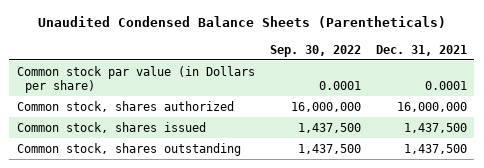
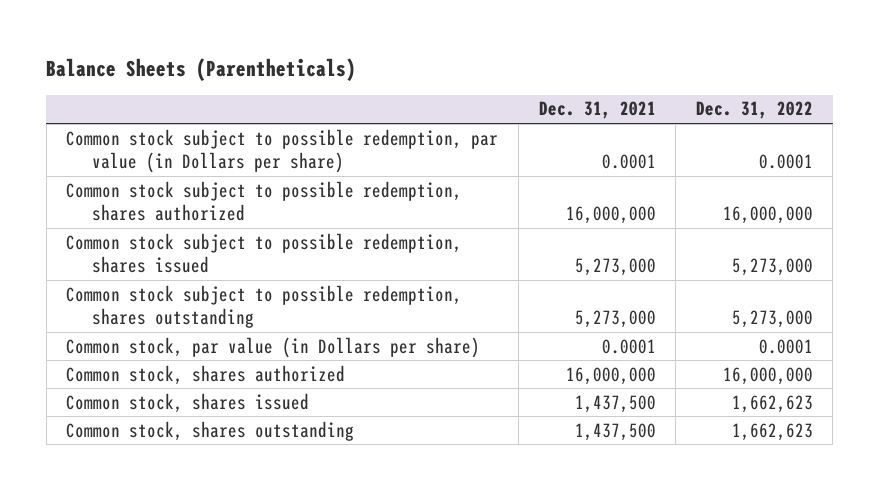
- Unaudited Condensed Balance Sheets (Parentheticals)
+ Balance Sheets (Parentheticals)
- | Sep. 30, 2022 | Dec. 31, 2021
+ | Dec. 31, 2021 | Dec. 31, 2022
- Common stock par value (in Dollars per share) | 0.0001 | 0.0001
+ Common stock subject to possible redemption, par value (in Dollars per share) | 0.0001 | 0.0001
+ Common stock subject to possible redemption, shares authorized | 16,000,000 | 16,000,000
+ Common stock subject to possible redemption, shares issued | 5,273,000 | 5,273,000
+ Common stock subject to possible redemption, shares outstanding | 5,273,000 | 5,273,000
+ Common stock, par value (in Dollars per share) | 0.0001 | 0.0001

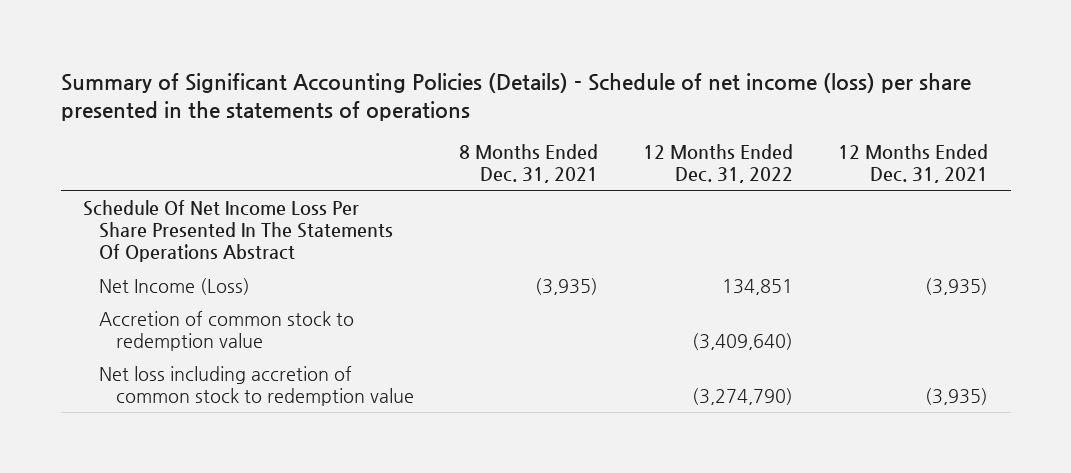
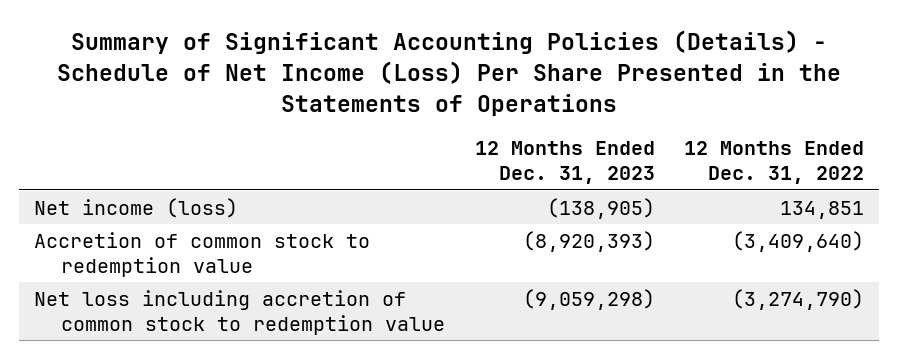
- Summary of Significant Accounting Policies (Details) - Schedule of net income (loss) per share presented in the statements of operations
+ Summary of Significant Accounting Policies (Details) - Schedule of Net Income (Loss) Per Share Presented in the Statements of Operations
- | 8 Months Ended Dec. 31, 2021 | 12 Months Ended Dec. 31, 2022 | 12 Months Ended Dec. 31, 2021
+ | 12 Months Ended Dec. 31, 2023 | 12 Months Ended Dec. 31, 2022
- Schedule Of Net Income Loss Per Share Presented In The Statements Of Operations Abstract
- Net Income (Loss) | (3,935) | 134,851 | (3,935)
+ Net income (loss) | (138,905) | 134,851

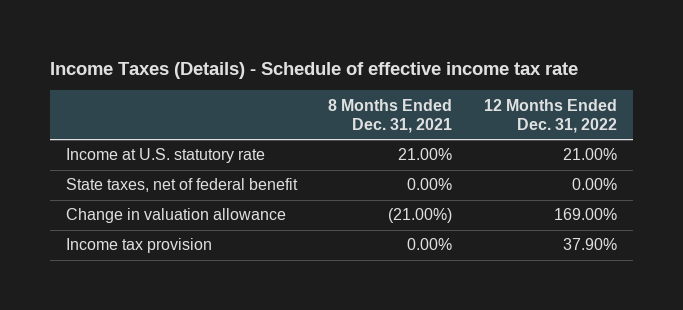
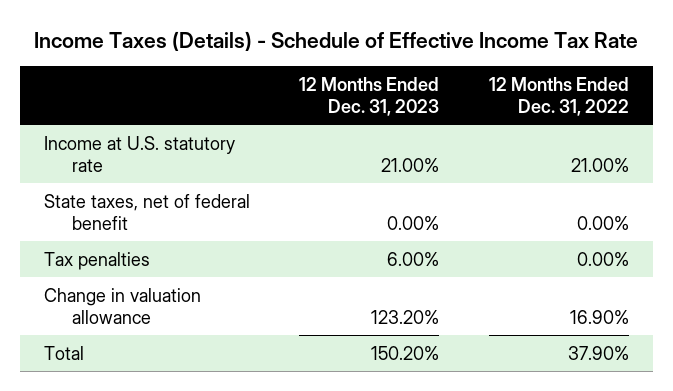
- Income Taxes (Details) - Schedule of effective income tax rate
+ Income Taxes (Details) - Schedule of Effective Income Tax Rate
- | 8 Months Ended Dec. 31, 2021 | 12 Months Ended Dec. 31, 2022
+ | 12 Months Ended Dec. 31, 2023 | 12 Months Ended Dec. 31, 2022
- Change in valuation allowance | (21.00%) | 169.00%
- Income tax provision | 0.00% | 37.90%
+ Tax penalties | 6.00% | 0.00%
+ Change in valuation allowance | 123.20% | 16.90%
+ Total | 150.20% | 37.90%

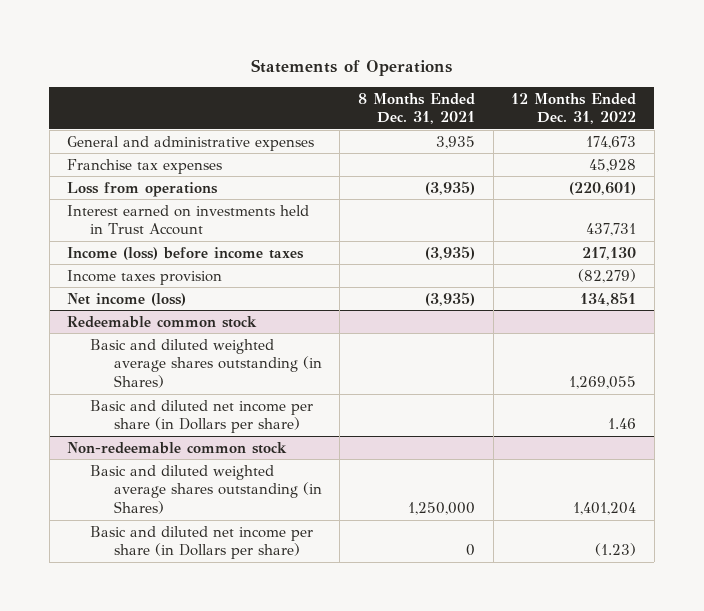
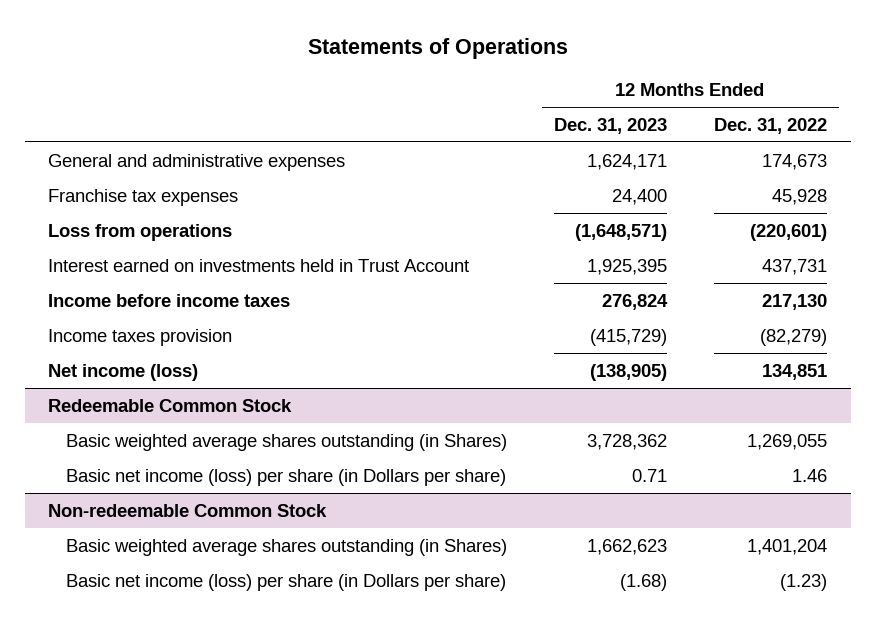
- | 8 Months Ended Dec. 31, 2021 | 12 Months Ended Dec. 31, 2022
+ | 12 Months Ended Dec. 31, 2023 | 12 Months Ended Dec. 31, 2022
- Income (loss) before income taxes | (3,935) | 217,130
+ Income before income taxes | 276,824 | 217,130
- Redeemable common stock
- Basic and diluted weighted average shares outstanding (in Shares) | | 1,269,055
- Basic and diluted net income per share (in Dollars per share) | | 1.46
- Non-redeemable common stock
- Basic and diluted weighted average shares outstanding (in Shares) | 1,250,000 | 1,401,204
- Basic and diluted net income per share (in Dollars per share) | 0 | (1.23)
+ Redeemable Common Stock
+ Basic weighted average shares outstanding (in Shares) | 3,728,362 | 1,269,055
+ Basic net income (loss) per share (in Dollars per share) | 0.71 | 1.46
+ Non-redeemable Common Stock
+ Basic weighted average shares outstanding (in Shares) | 1,662,623 | 1,401,204
+ Basic net income (loss) per share (in Dollars per share) | (1.68) | (1.23)

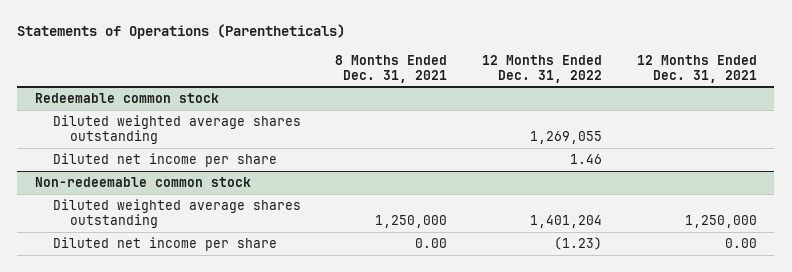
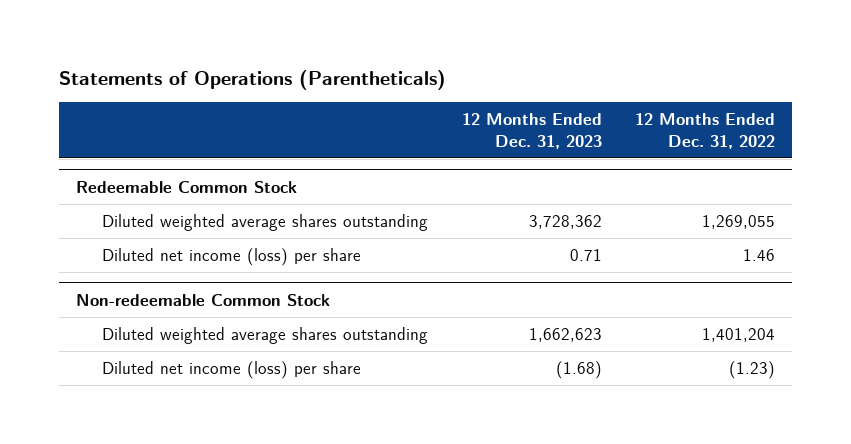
- | 8 Months Ended Dec. 31, 2021 | 12 Months Ended Dec. 31, 2022 | 12 Months Ended Dec. 31, 2021
+ | 12 Months Ended Dec. 31, 2023 | 12 Months Ended Dec. 31, 2022
- Redeemable common stock
+ Redeemable Common Stock
- Diluted net income per share | | 1.46 |
- Non-redeemable common stock
+ Diluted net income (loss) per share | 0.71 | 1.46
+ Non-redeemable Common Stock
- Diluted net income per share | 0.00 | (1.23) | 0.00
+ Diluted net income (loss) per share | (1.68) | (1.23)

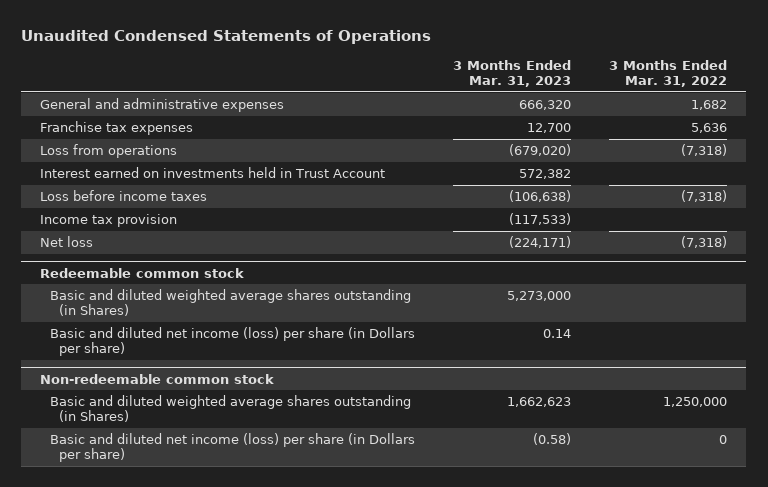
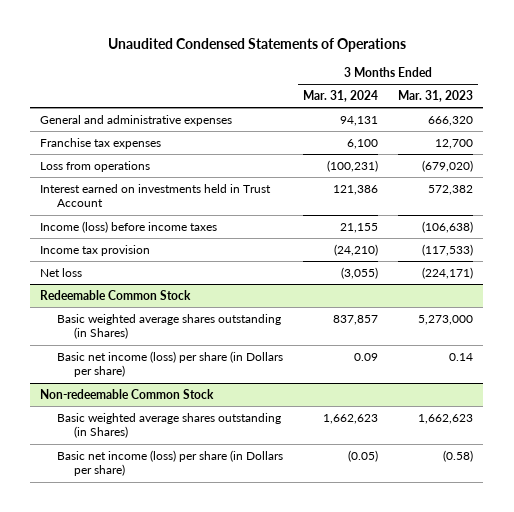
- | 3 Months Ended Mar. 31, 2023 | 3 Months Ended Mar. 31, 2022
+ | 3 Months Ended Mar. 31, 2024 | 3 Months Ended Mar. 31, 2023
- Loss before income taxes | (106,638) | (7,318)
+ Income (loss) before income taxes | 21,155 | (106,638)
- Redeemable common stock
- Basic and diluted weighted average shares outstanding (in Shares) | 5,273,000 |
- Basic and diluted net income (loss) per share (in Dollars per share) | 0.14 |
- Non-redeemable common stock
- Basic and diluted weighted average shares outstanding (in Shares) | 1,662,623 | 1,250,000
- Basic and diluted net income (loss) per share (in Dollars per share) | (0.58) | 0
+ Redeemable Common Stock
+ Basic weighted average shares outstanding (in Shares) | 837,857 | 5,273,000
+ Basic net income (loss) per share (in Dollars per share) | 0.09 | 0.14
+ Non-redeemable Common Stock
+ Basic weighted average shares outstanding (in Shares) | 1,662,623 | 1,662,623
+ Basic net income (loss) per share (in Dollars per share) | (0.05) | (0.58)

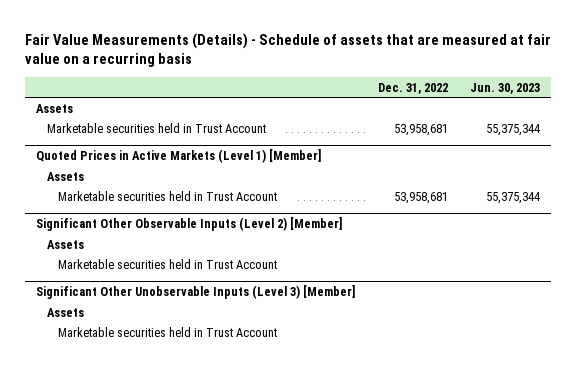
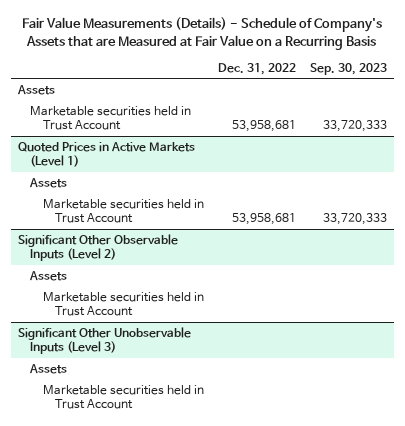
- Fair Value Measurements (Details) - Schedule of assets that are measured at fair value on a recurring basis
+ Fair Value Measurements (Details) - Schedule of Company's Assets that are Measured at Fair Value on a Recurring Basis
- | Dec. 31, 2022 | Jun. 30, 2023
+ | Dec. 31, 2022 | Sep. 30, 2023
- Quoted Prices in Active Markets (Level 1) [Member]
+ Quoted Prices in Active Markets (Level 1)
- Significant Other Observable Inputs (Level 2) [Member]
+ Significant Other Observable Inputs (Level 2)
- Significant Other Unobservable Inputs (Level 3) [Member]
+ Significant Other Unobservable Inputs (Level 3)

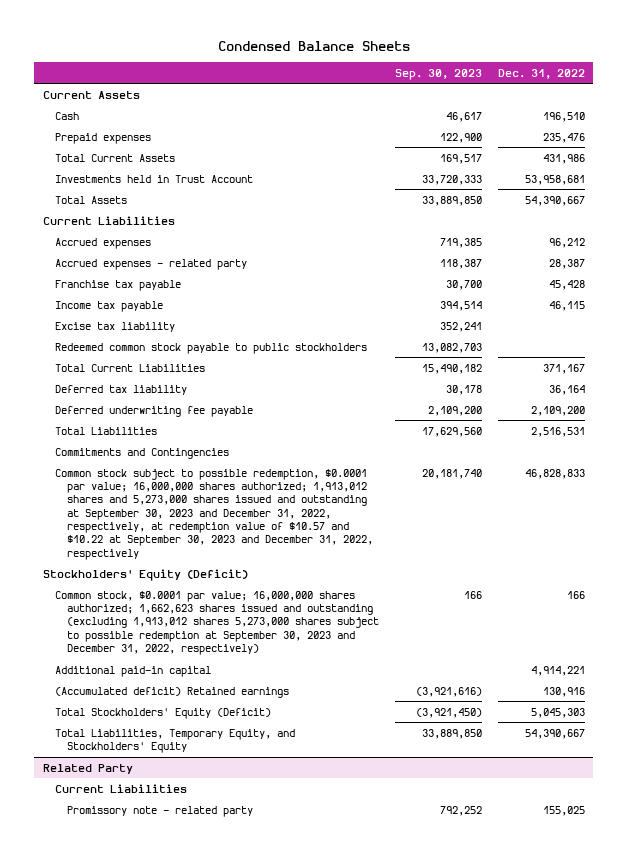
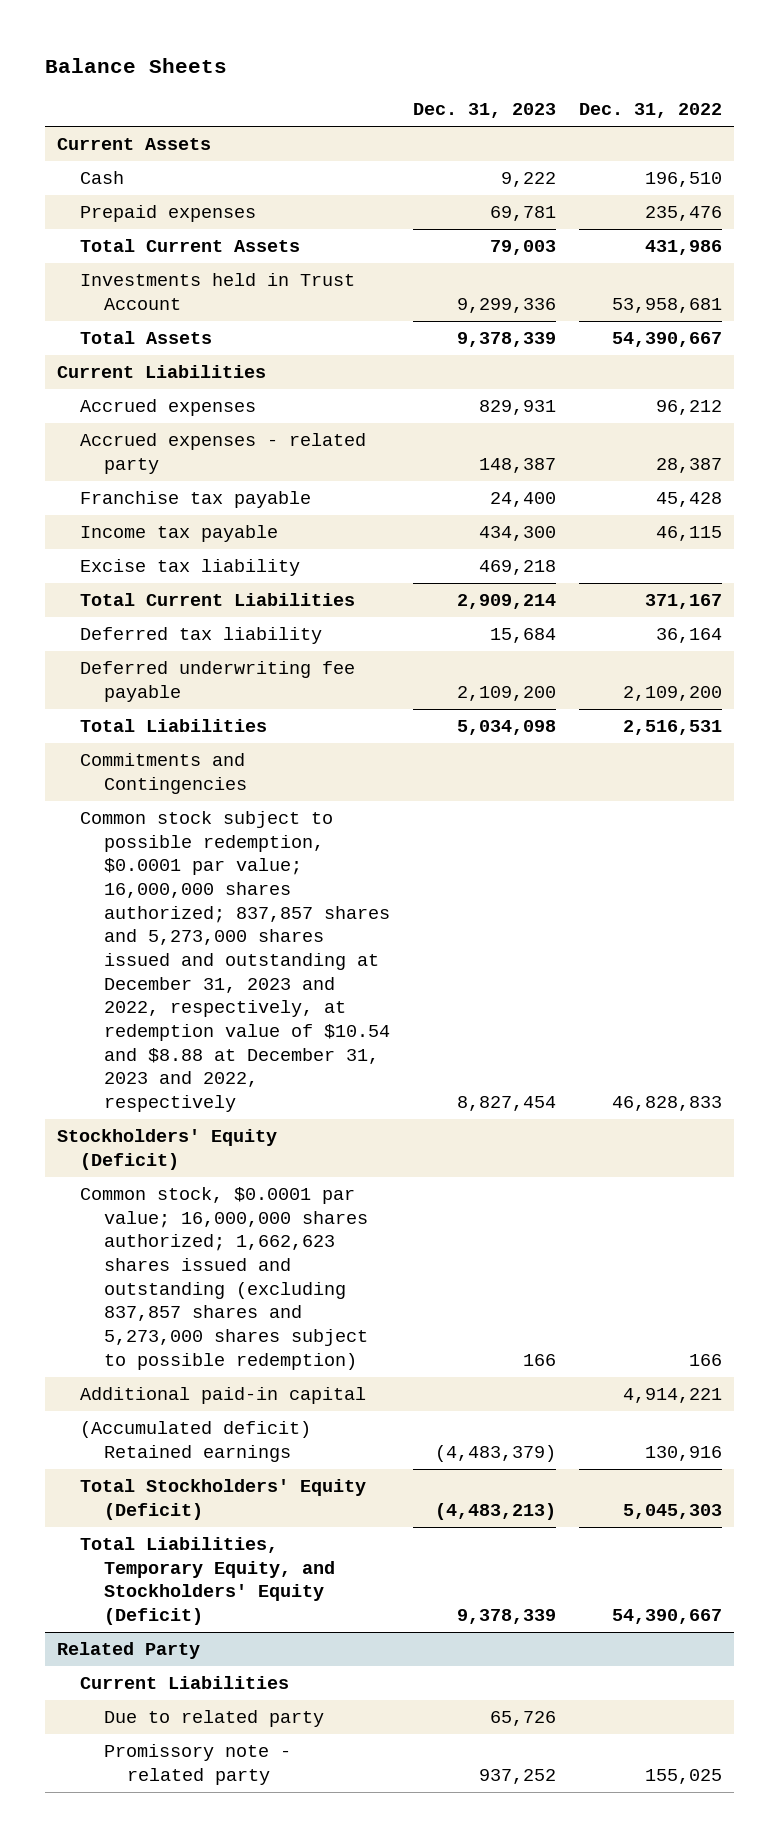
- Condensed Balance Sheets
+ Balance Sheets
- | Sep. 30, 2023 | Dec. 31, 2022
+ | Dec. 31, 2023 | Dec. 31, 2022
- Redeemed common stock payable to public stockholders | 13,082,703 |
- Common stock subject to possible redemption, $0.0001 par value; 16,000,000 shares authorized; 1,913,012 shares and 5,273,000 shares issued and outstanding at September 30, 2023 and December 31, 2022, respectively, at redemption value of $10.57 and $10.22 at September 30, 2023 and December 31, 2022, respectively | 20,181,740 | 46,828,833
+ Common stock subject to possible redemption, $0.0001 par value; 16,000,000 shares authorized; 837,857 shares and 5,273,000 shares issued and outstanding at December 31, 2023 and 2022, respectively, at redemption value of $10.54 and $8.88 at December 31, 2023 and 2022, respectively | 8,827,454 | 46,828,833
- Common stock, $0.0001 par value; 16,000,000 shares authorized; 1,662,623 shares issued and outstanding (excluding 1,913,012 shares 5,273,000 shares subject to possible redemption at September 30, 2023 and December 31, 2022, respectively) | 166 | 166
+ Common stock, $0.0001 par value; 16,000,000 shares authorized; 1,662,623 shares issued and outstanding (excluding 837,857 shares and 5,273,000 shares subject to possible redemption) | 166 | 166
- Total Liabilities, Temporary Equity, and Stockholders' Equity | 33,889,850 | 54,390,667
+ Total Liabilities, Temporary Equity, and Stockholders' Equity (Deficit) | 9,378,339 | 54,390,667
@ Related Party
+ Due to related party | 65,726 |

